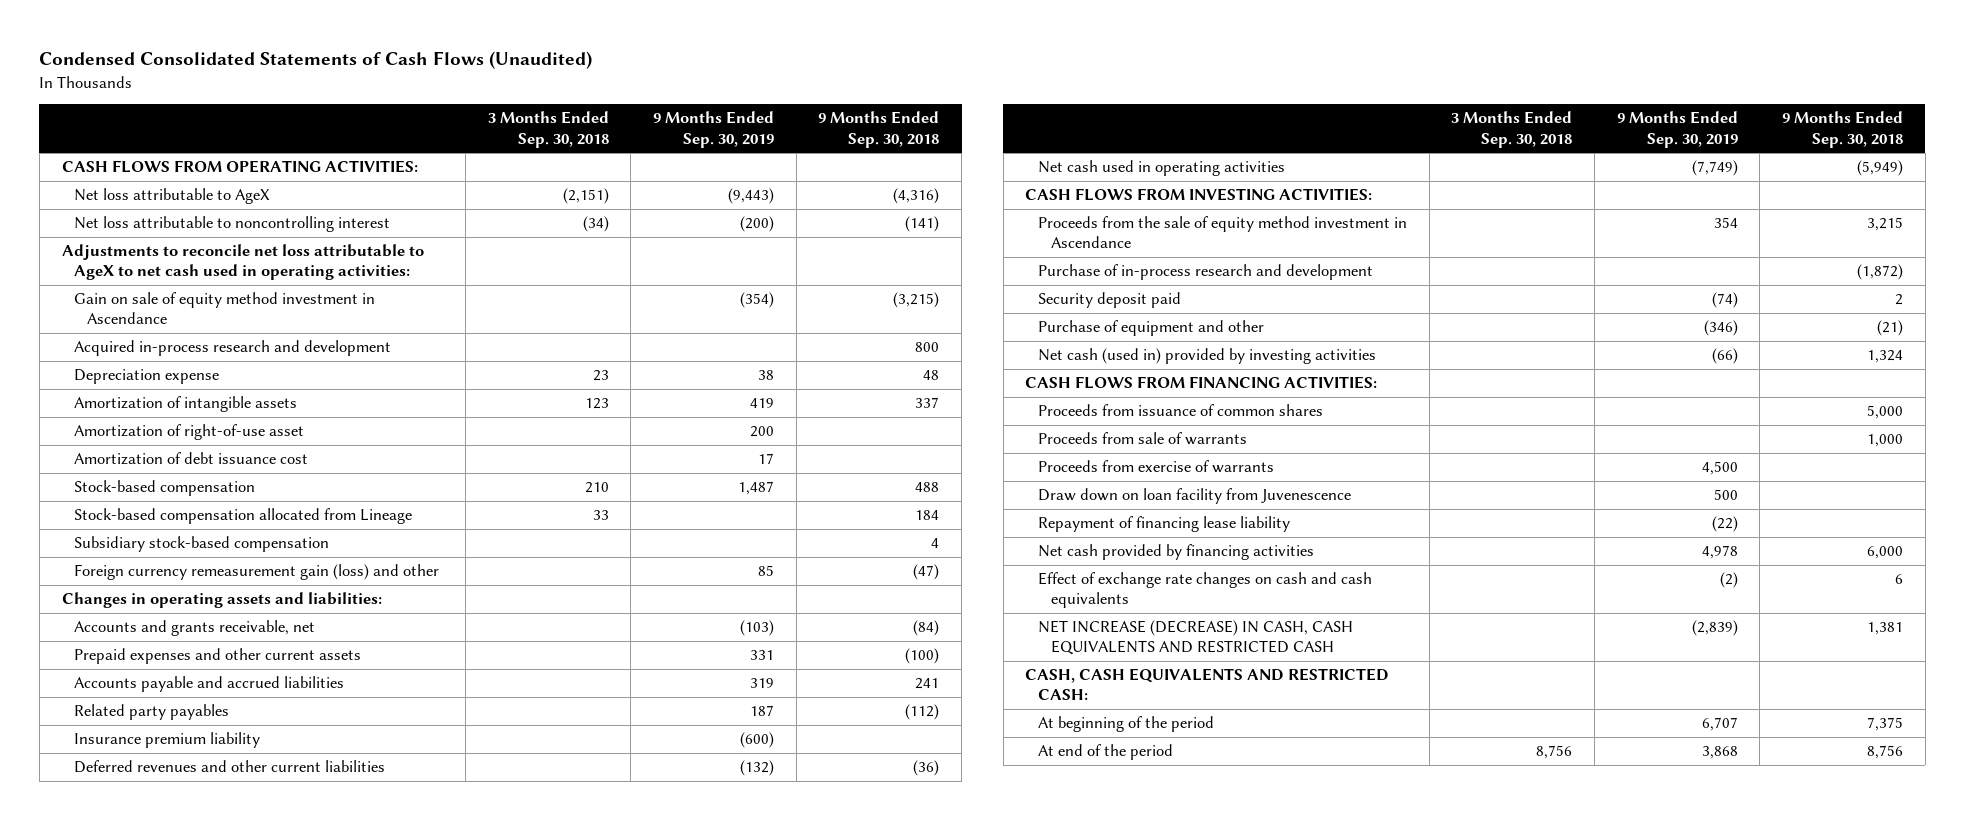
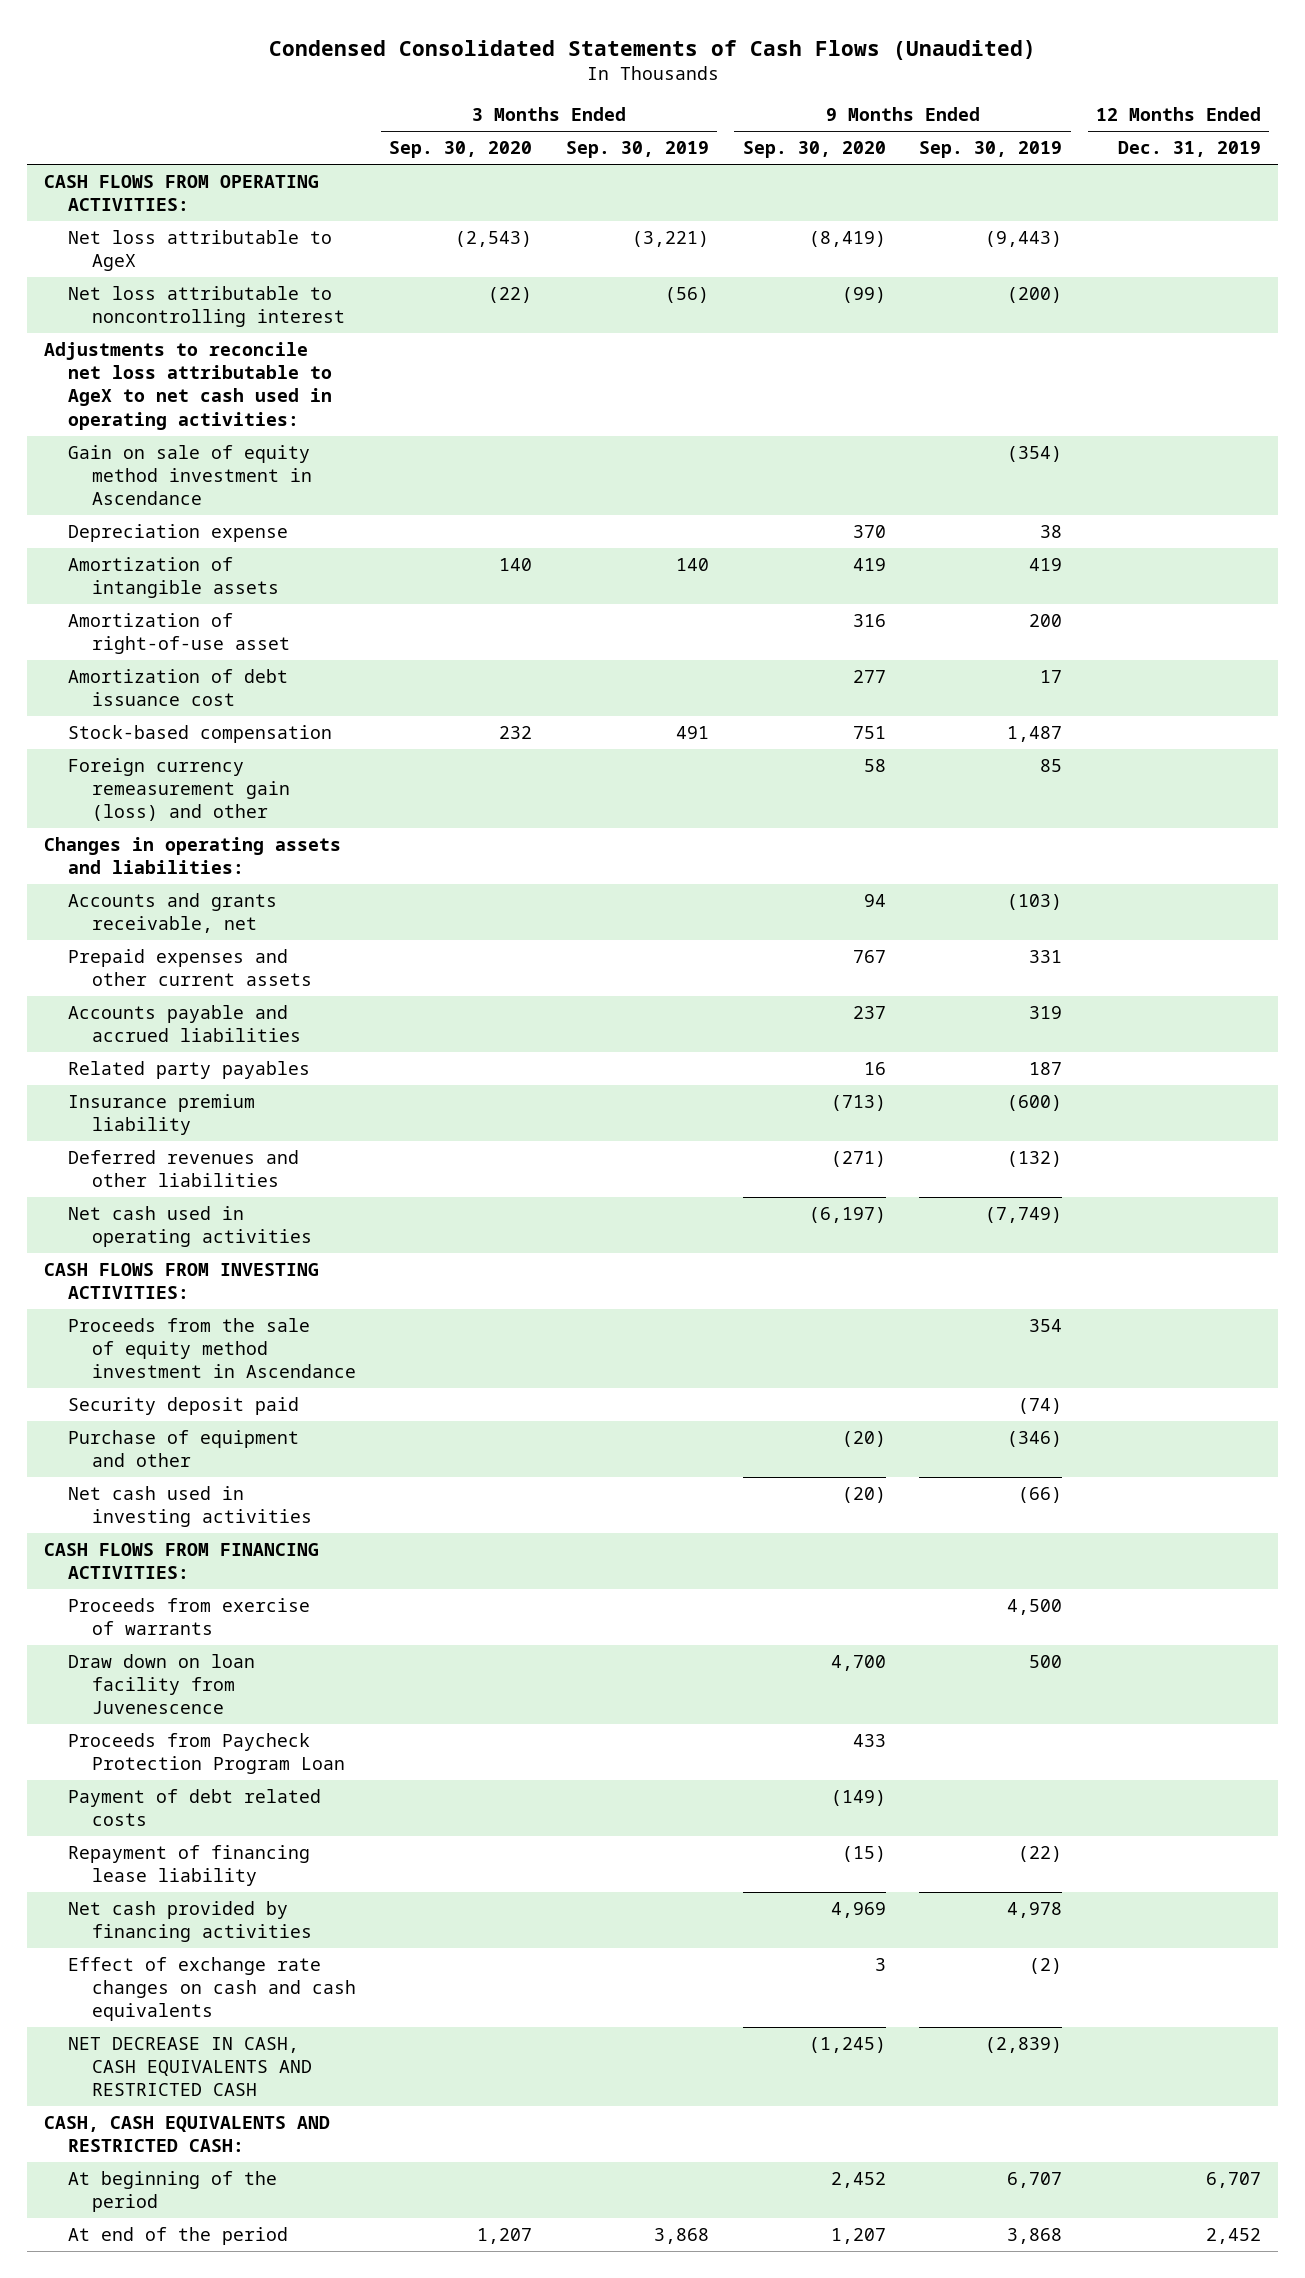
- | 3 Months Ended Sep. 30, 2018 | 9 Months Ended Sep. 30, 2019 | 9 Months Ended Sep. 30, 2018
+ | 3 Months Ended Sep. 30, 2020 | 3 Months Ended Sep. 30, 2019 | 9 Months Ended Sep. 30, 2020 | 9 Months Ended Sep. 30, 2019 | 12 Months Ended Dec. 31, 2019
- Acquired in-process research and development | | | 800
- Stock-based compensation allocated from Lineage | 33 | | 184
- Subsidiary stock-based compensation | | | 4
- Deferred revenues and other current liabilities | | (132) | (36)
+ Deferred revenues and other liabilities | | | (271) | (132) |
- Purchase of in-process research and development | | | (1,872)
- Net cash (used in) provided by investing activities | | (66) | 1,324
+ Net cash used in investing activities | | | (20) | (66) |
- Proceeds from issuance of common shares | | | 5,000
- Proceeds from sale of warrants | | | 1,000
+ Proceeds from Paycheck Protection Program Loan | | | 433 | |
+ Payment of debt related costs | | | (149) | |
- NET INCREASE (DECREASE) IN CASH, CASH EQUIVALENTS AND RESTRICTED CASH | | (2,839) | 1,381
+ NET DECREASE IN CASH, CASH EQUIVALENTS AND RESTRICTED CASH | | | (1,245) | (2,839) |

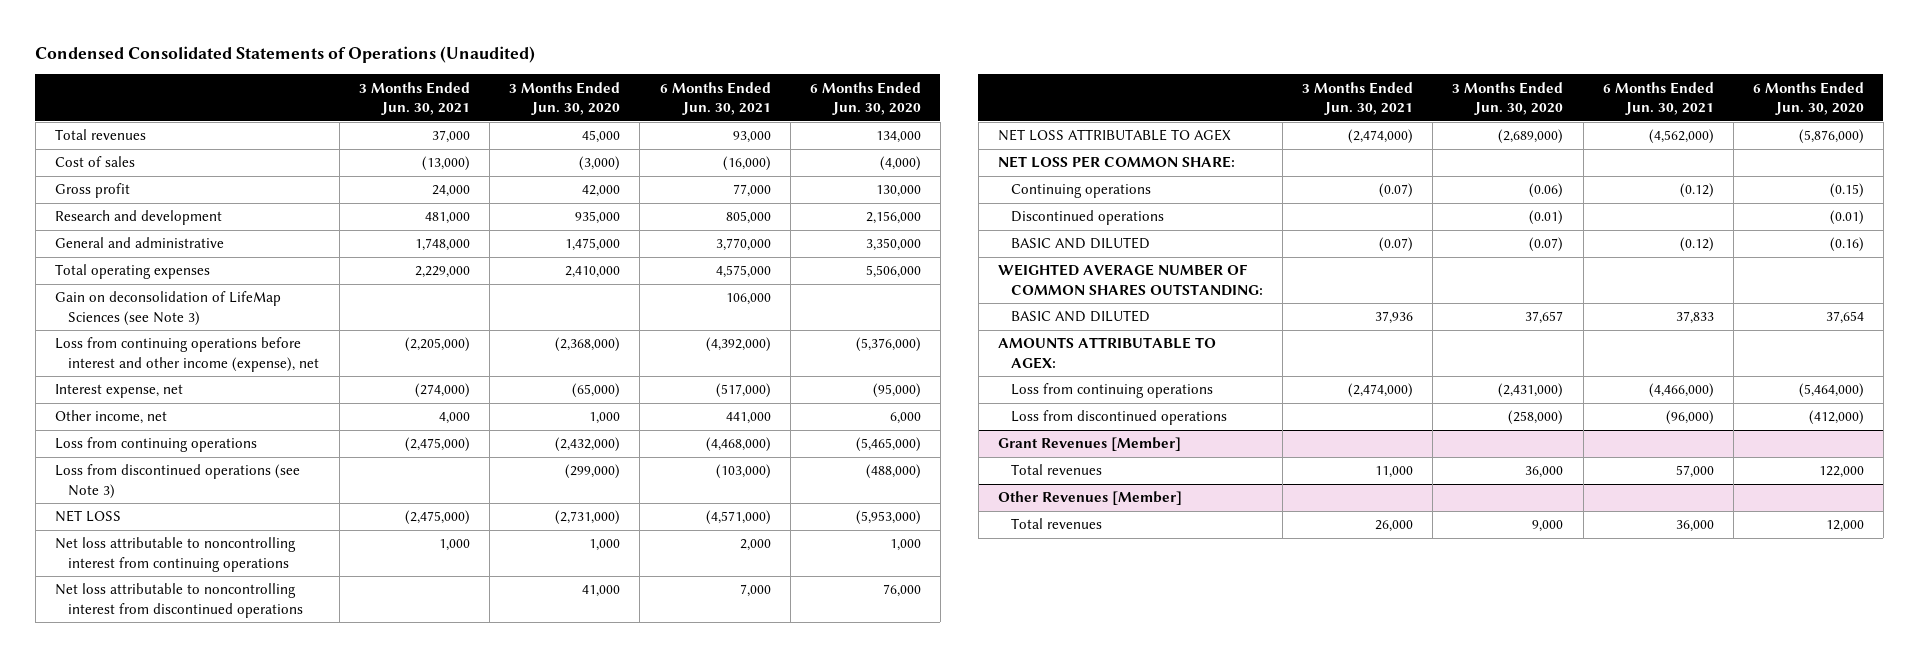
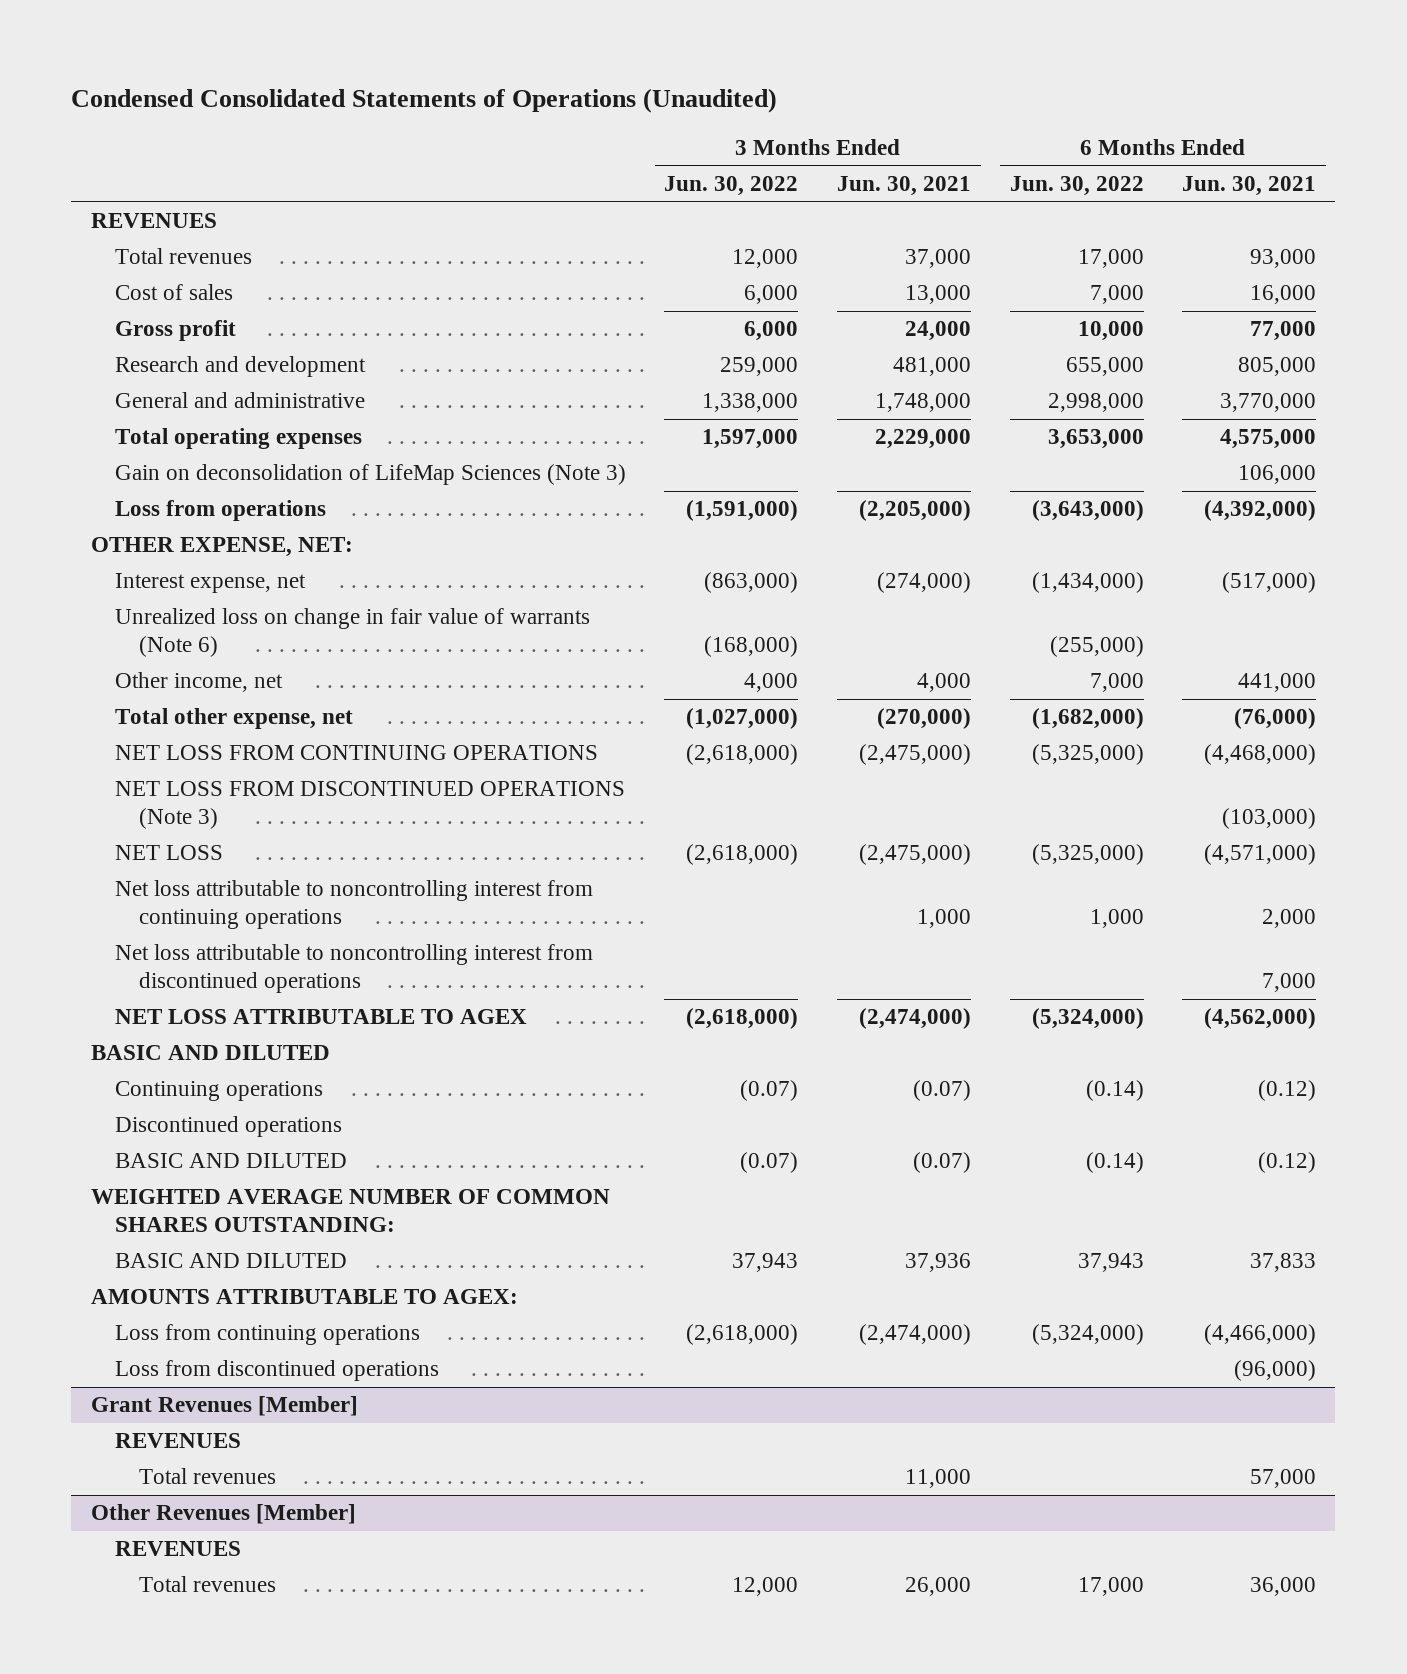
- | 3 Months Ended Jun. 30, 2021 | 3 Months Ended Jun. 30, 2020 | 6 Months Ended Jun. 30, 2021 | 6 Months Ended Jun. 30, 2020
+ | 3 Months Ended Jun. 30, 2022 | 3 Months Ended Jun. 30, 2021 | 6 Months Ended Jun. 30, 2022 | 6 Months Ended Jun. 30, 2021
+ REVENUES
- Cost of sales | (13,000) | (3,000) | (16,000) | (4,000)
+ Cost of sales | 6,000 | 13,000 | 7,000 | 16,000
- Gain on deconsolidation of LifeMap Sciences (see Note 3) | | | 106,000 |
- Loss from continuing operations before interest and other income (expense), net | (2,205,000) | (2,368,000) | (4,392,000) | (5,376,000)
+ Gain on deconsolidation of LifeMap Sciences (Note 3) | | | | 106,000
+ Loss from operations | (1,591,000) | (2,205,000) | (3,643,000) | (4,392,000)
+ OTHER EXPENSE, NET:
+ Unrealized loss on change in fair value of warrants (Note 6) | (168,000) | | (255,000) |
- Loss from continuing operations | (2,475,000) | (2,432,000) | (4,468,000) | (5,465,000)
- Loss from discontinued operations (see Note 3) | | (299,000) | (103,000) | (488,000)
+ Total other expense, net | (1,027,000) | (270,000) | (1,682,000) | (76,000)
+ NET LOSS FROM CONTINUING OPERATIONS | (2,618,000) | (2,475,000) | (5,325,000) | (4,468,000)
+ NET LOSS FROM DISCONTINUED OPERATIONS (Note 3) | | | | (103,000)
- NET LOSS PER COMMON SHARE:
+ BASIC AND DILUTED
@ Grant Revenues [Member]
+ REVENUES
@ Other Revenues [Member]
+ REVENUES

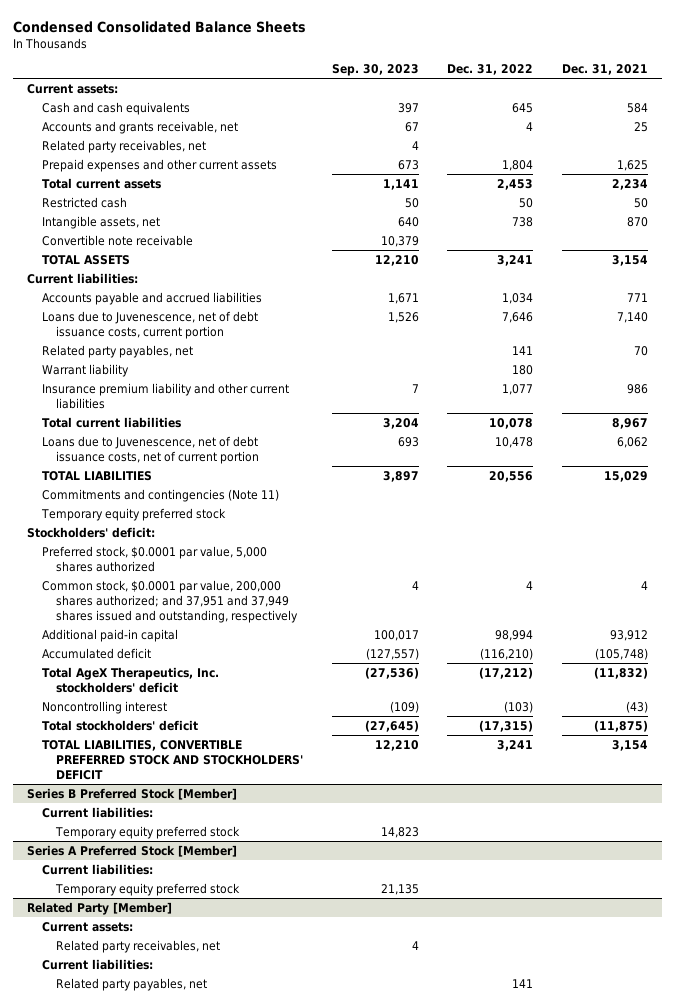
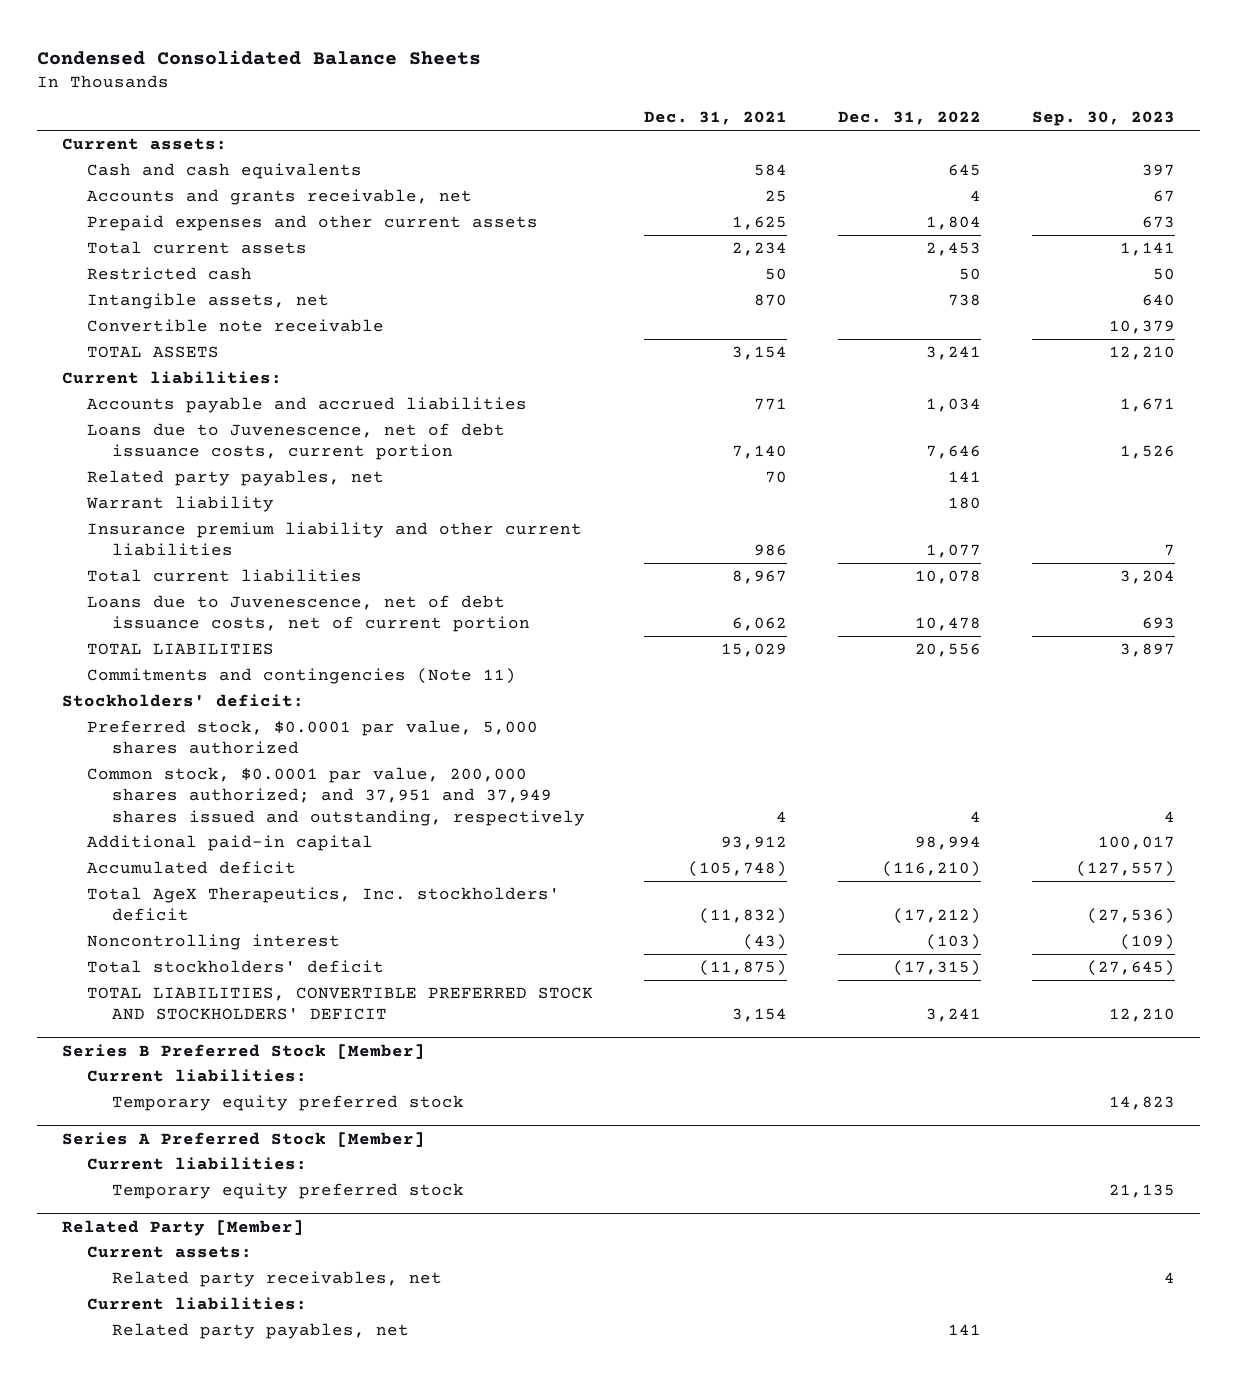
- | Sep. 30, 2023 | Dec. 31, 2022 | Dec. 31, 2021
+ | Dec. 31, 2021 | Dec. 31, 2022 | Sep. 30, 2023
- Related party receivables, net | 4 | |
- Temporary equity preferred stock

